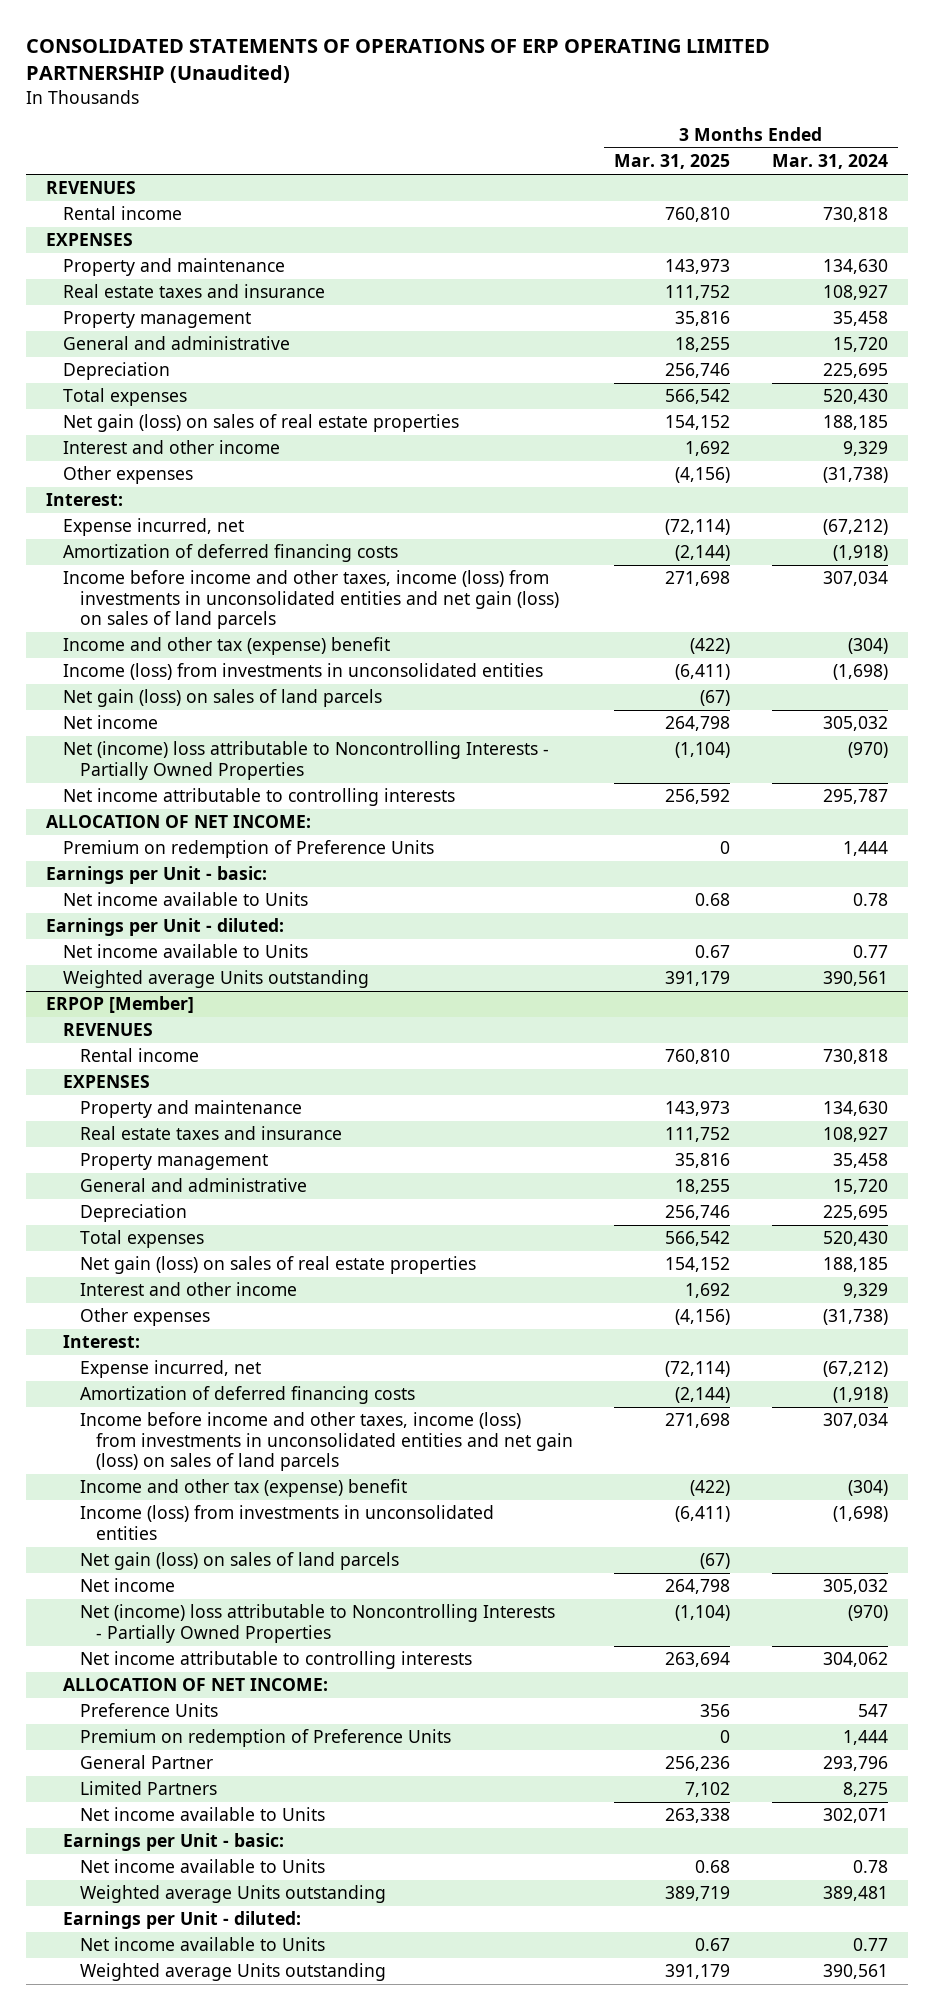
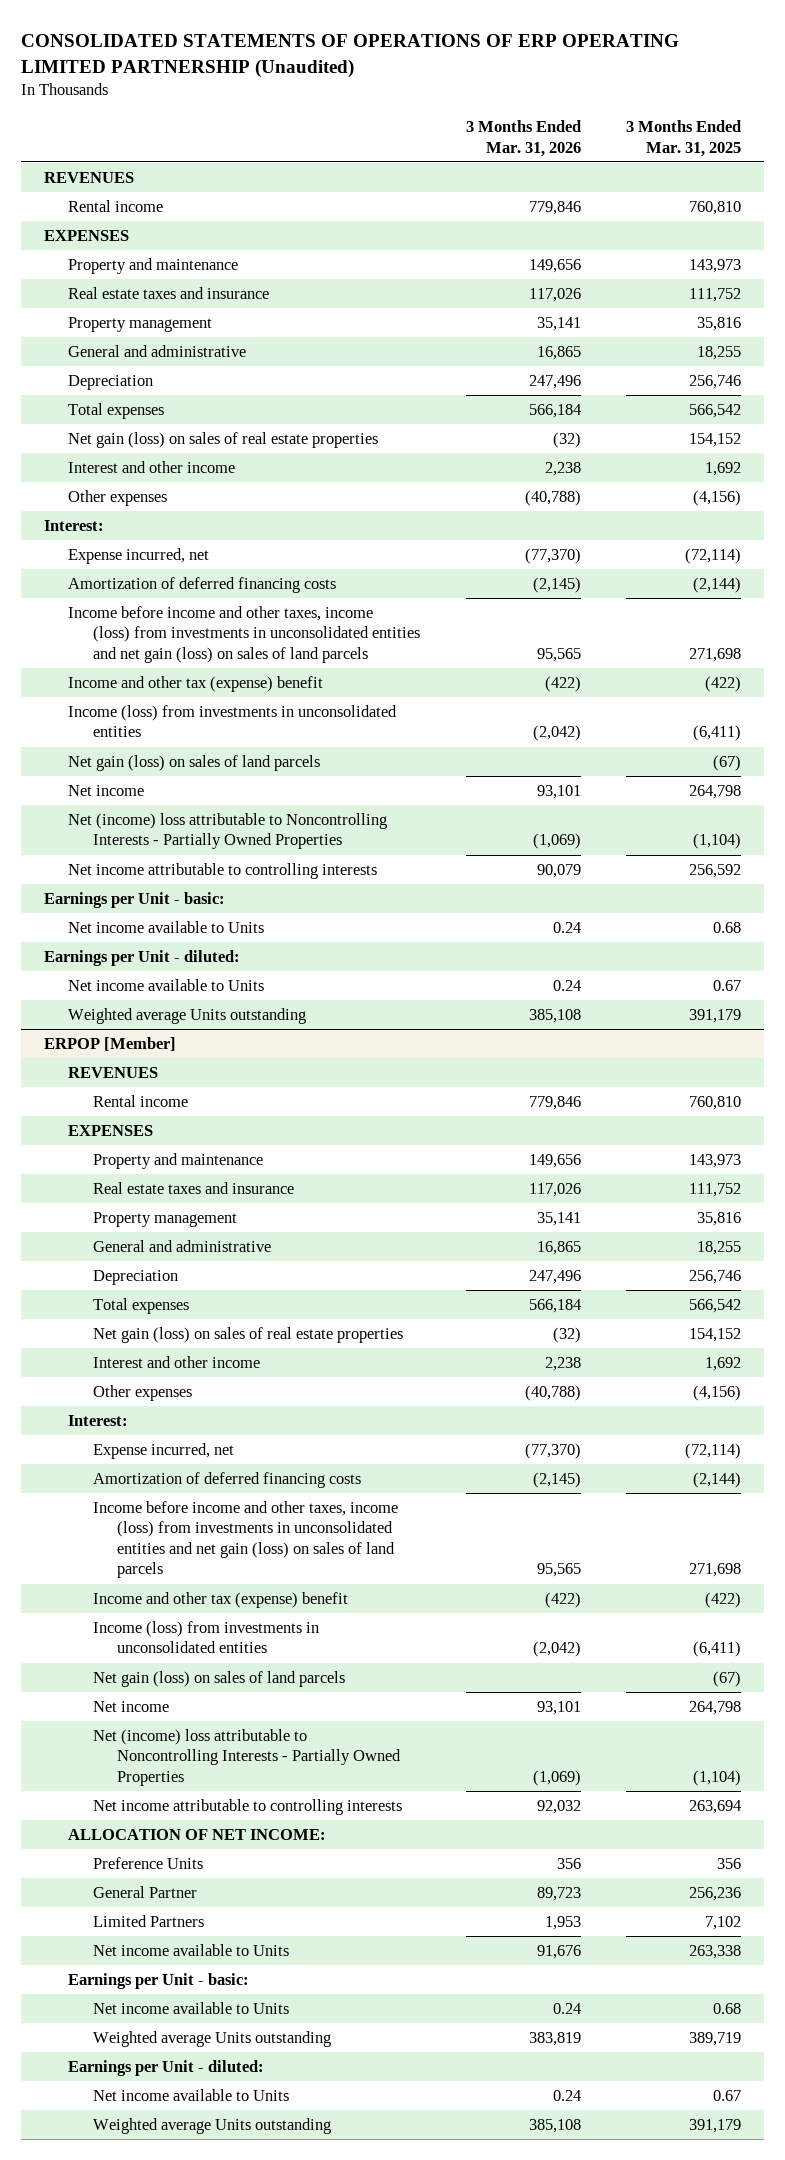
- | 3 Months Ended Mar. 31, 2025 | 3 Months Ended Mar. 31, 2024
+ | 3 Months Ended Mar. 31, 2026 | 3 Months Ended Mar. 31, 2025
- ALLOCATION OF NET INCOME:
- Premium on redemption of Preference Units | 0 | 1,444
@ ERPOP [Member]
- Premium on redemption of Preference Units | 0 | 1,444

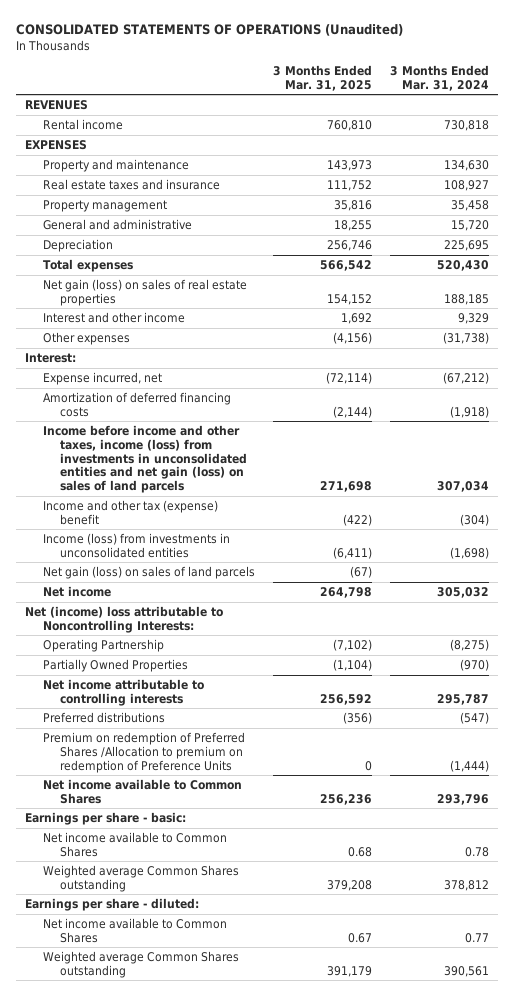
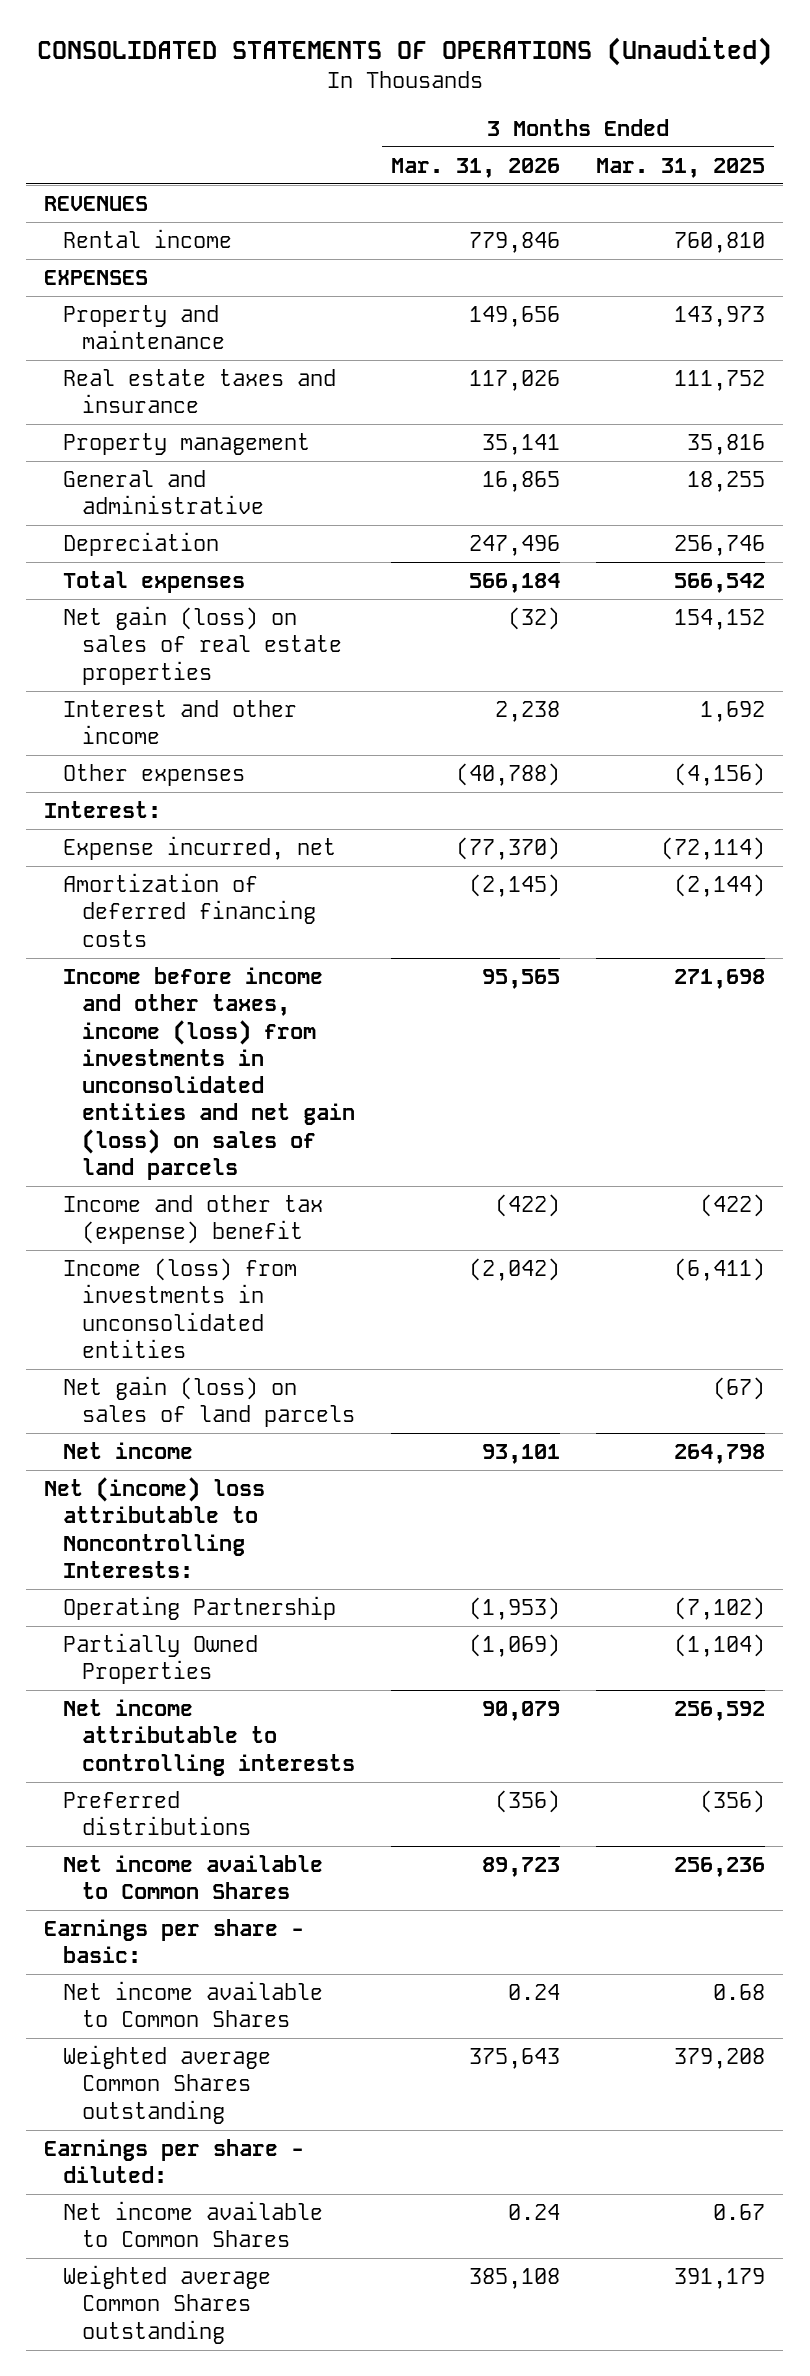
- | 3 Months Ended Mar. 31, 2025 | 3 Months Ended Mar. 31, 2024
+ | 3 Months Ended Mar. 31, 2026 | 3 Months Ended Mar. 31, 2025
- Premium on redemption of Preferred Shares /Allocation to premium on redemption of Preference Units | 0 | (1,444)

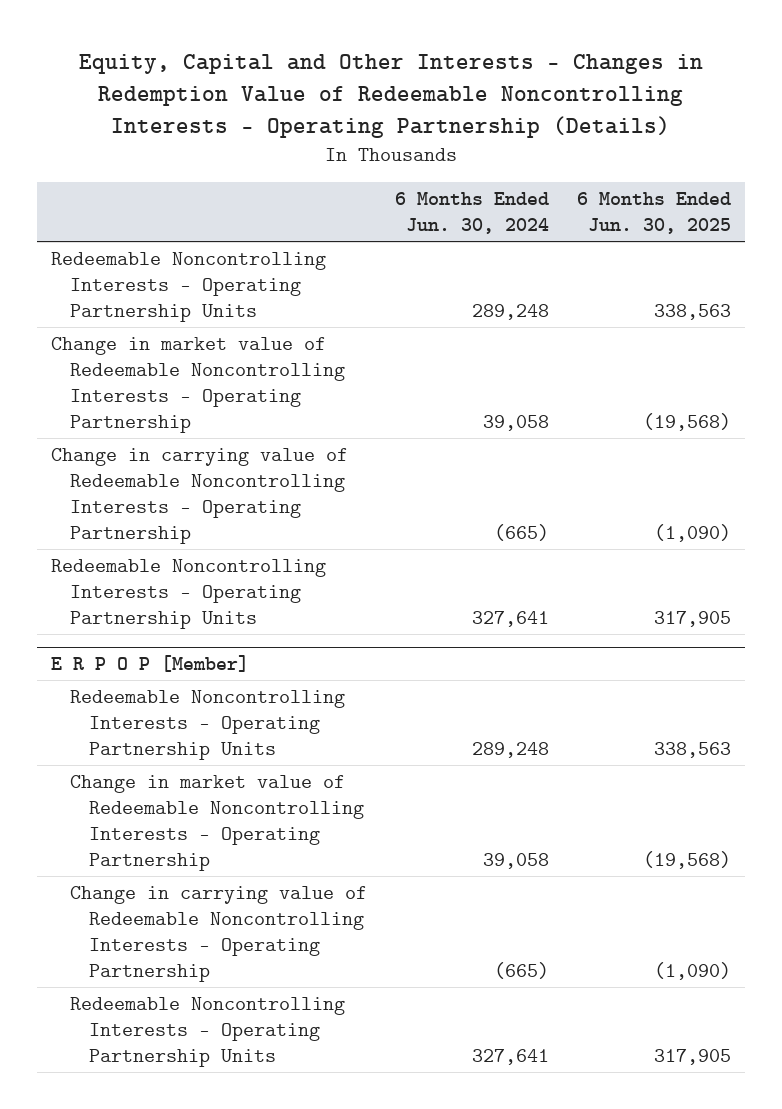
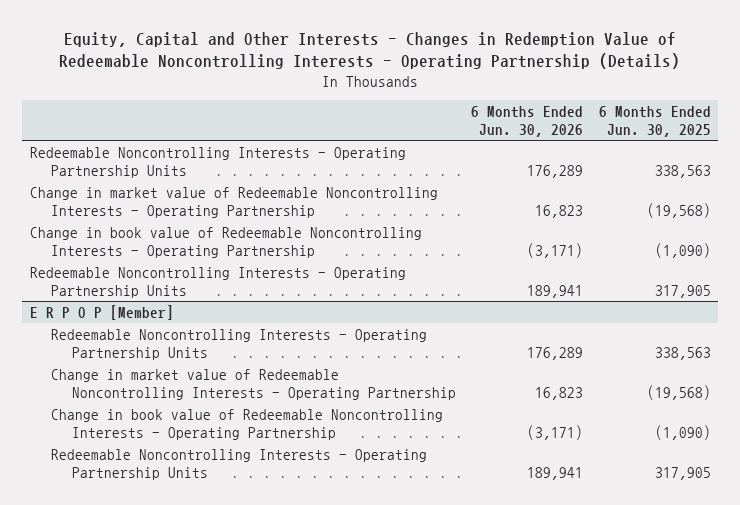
- | 6 Months Ended Jun. 30, 2024 | 6 Months Ended Jun. 30, 2025
+ | 6 Months Ended Jun. 30, 2026 | 6 Months Ended Jun. 30, 2025
- Change in carrying value of Redeemable Noncontrolling Interests - Operating Partnership | (665) | (1,090)
+ Change in book value of Redeemable Noncontrolling Interests - Operating Partnership | (3,171) | (1,090)
@ E R P O P [Member]
- Change in carrying value of Redeemable Noncontrolling Interests - Operating Partnership | (665) | (1,090)
+ Change in book value of Redeemable Noncontrolling Interests - Operating Partnership | (3,171) | (1,090)

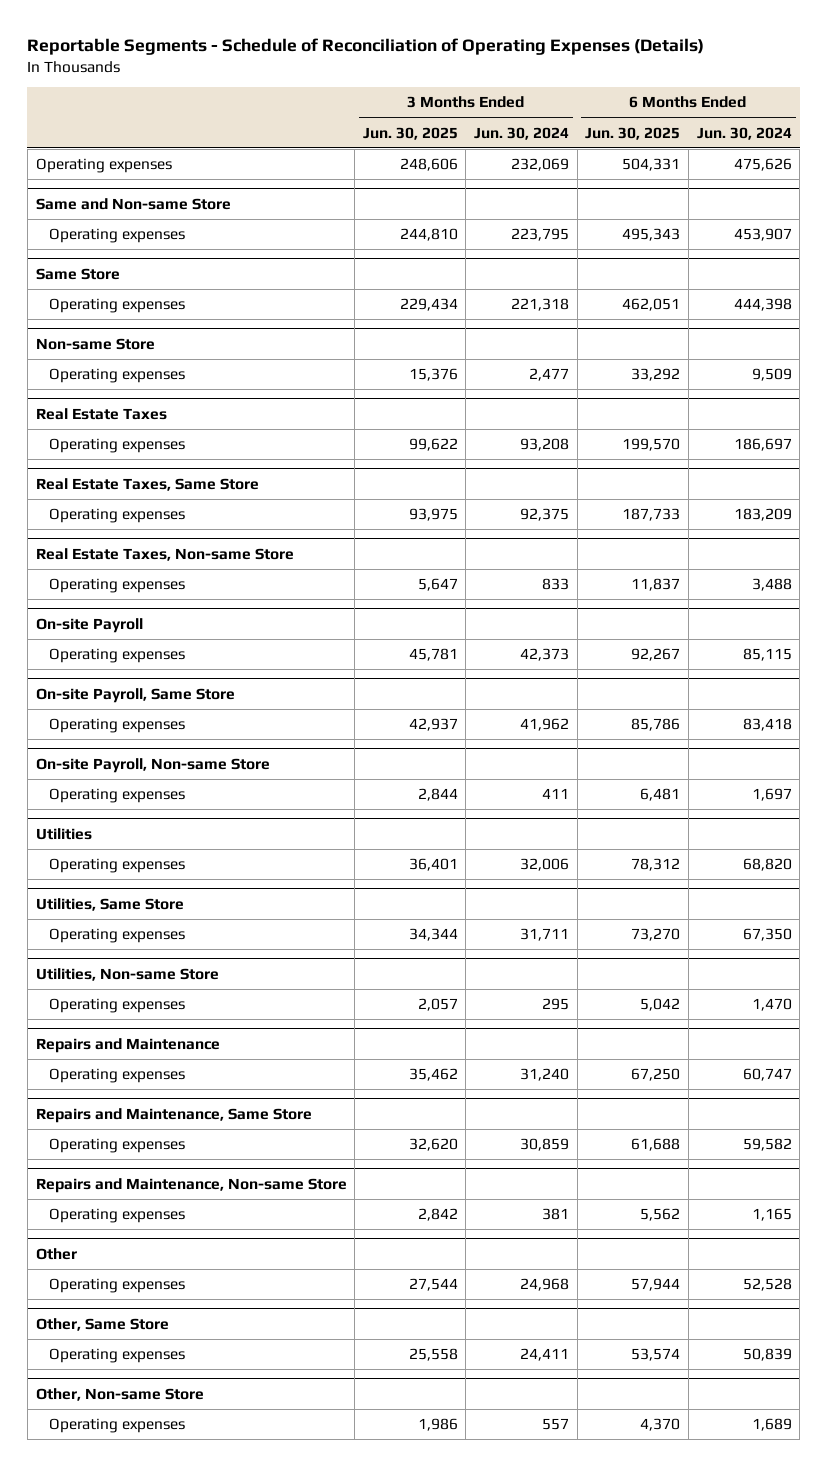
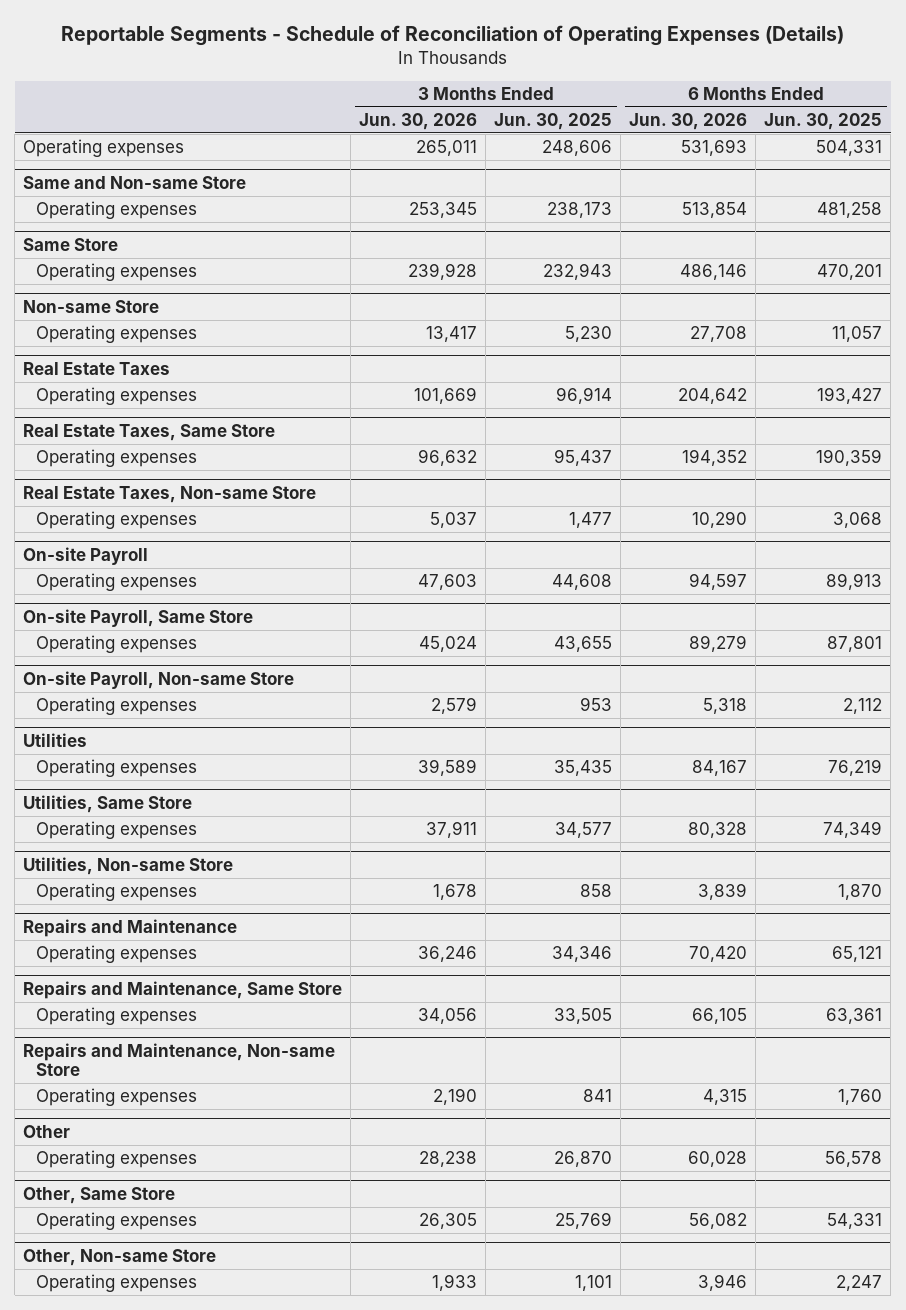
- | 3 Months Ended Jun. 30, 2025 | 3 Months Ended Jun. 30, 2024 | 6 Months Ended Jun. 30, 2025 | 6 Months Ended Jun. 30, 2024
+ | 3 Months Ended Jun. 30, 2026 | 3 Months Ended Jun. 30, 2025 | 6 Months Ended Jun. 30, 2026 | 6 Months Ended Jun. 30, 2025
@ Same and Non-same Store
- Operating expenses | 244,810 | 223,795 | 495,343 | 453,907
+ Operating expenses | 253,345 | 238,173 | 513,854 | 481,258
@ Same Store
- Operating expenses | 229,434 | 221,318 | 462,051 | 444,398
+ Operating expenses | 239,928 | 232,943 | 486,146 | 470,201
@ Non-same Store
- Operating expenses | 15,376 | 2,477 | 33,292 | 9,509
+ Operating expenses | 13,417 | 5,230 | 27,708 | 11,057
@ Real Estate Taxes
- Operating expenses | 99,622 | 93,208 | 199,570 | 186,697
+ Operating expenses | 101,669 | 96,914 | 204,642 | 193,427
@ Real Estate Taxes, Same Store
- Operating expenses | 93,975 | 92,375 | 187,733 | 183,209
+ Operating expenses | 96,632 | 95,437 | 194,352 | 190,359
@ Real Estate Taxes, Non-same Store
- Operating expenses | 5,647 | 833 | 11,837 | 3,488
+ Operating expenses | 5,037 | 1,477 | 10,290 | 3,068
@ On-site Payroll
- Operating expenses | 45,781 | 42,373 | 92,267 | 85,115
+ Operating expenses | 47,603 | 44,608 | 94,597 | 89,913
@ On-site Payroll, Same Store
- Operating expenses | 42,937 | 41,962 | 85,786 | 83,418
+ Operating expenses | 45,024 | 43,655 | 89,279 | 87,801
@ On-site Payroll, Non-same Store
- Operating expenses | 2,844 | 411 | 6,481 | 1,697
+ Operating expenses | 2,579 | 953 | 5,318 | 2,112
@ Utilities
- Operating expenses | 36,401 | 32,006 | 78,312 | 68,820
+ Operating expenses | 39,589 | 35,435 | 84,167 | 76,219
@ Utilities, Same Store
- Operating expenses | 34,344 | 31,711 | 73,270 | 67,350
+ Operating expenses | 37,911 | 34,577 | 80,328 | 74,349
@ Utilities, Non-same Store
- Operating expenses | 2,057 | 295 | 5,042 | 1,470
+ Operating expenses | 1,678 | 858 | 3,839 | 1,870
@ Repairs and Maintenance
- Operating expenses | 35,462 | 31,240 | 67,250 | 60,747
+ Operating expenses | 36,246 | 34,346 | 70,420 | 65,121
@ Repairs and Maintenance, Same Store
- Operating expenses | 32,620 | 30,859 | 61,688 | 59,582
+ Operating expenses | 34,056 | 33,505 | 66,105 | 63,361
@ Repairs and Maintenance, Non-same Store
- Operating expenses | 2,842 | 381 | 5,562 | 1,165
+ Operating expenses | 2,190 | 841 | 4,315 | 1,760
@ Other
- Operating expenses | 27,544 | 24,968 | 57,944 | 52,528
+ Operating expenses | 28,238 | 26,870 | 60,028 | 56,578
@ Other, Same Store
- Operating expenses | 25,558 | 24,411 | 53,574 | 50,839
+ Operating expenses | 26,305 | 25,769 | 56,082 | 54,331
@ Other, Non-same Store
- Operating expenses | 1,986 | 557 | 4,370 | 1,689
+ Operating expenses | 1,933 | 1,101 | 3,946 | 2,247

